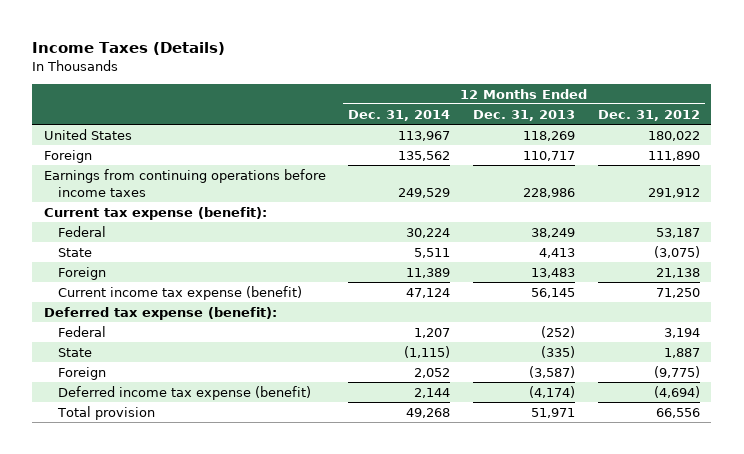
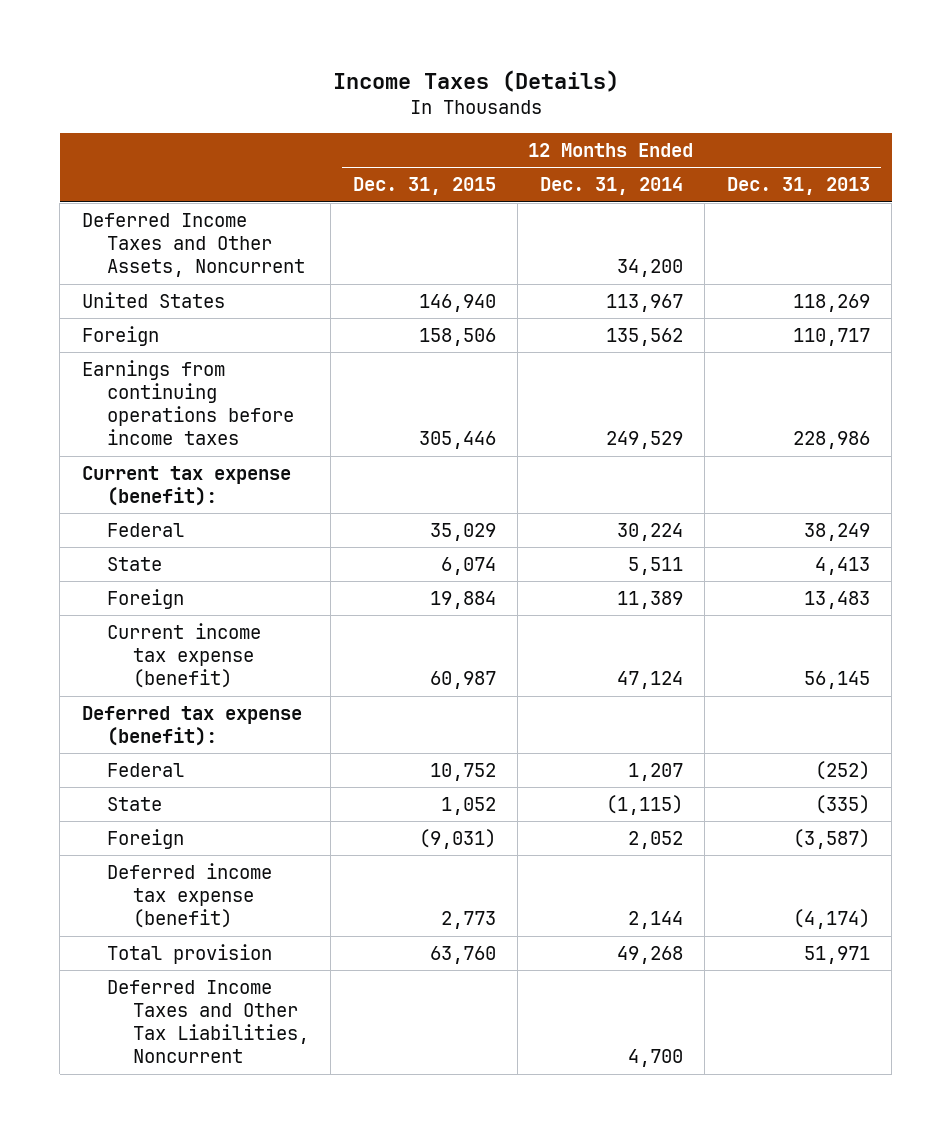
- | 12 Months Ended Dec. 31, 2014 | 12 Months Ended Dec. 31, 2013 | 12 Months Ended Dec. 31, 2012
+ | 12 Months Ended Dec. 31, 2015 | 12 Months Ended Dec. 31, 2014 | 12 Months Ended Dec. 31, 2013
+ Deferred Income Taxes and Other Assets, Noncurrent | | 34,200 |
+ Deferred Income Taxes and Other Tax Liabilities, Noncurrent | | 4,700 |

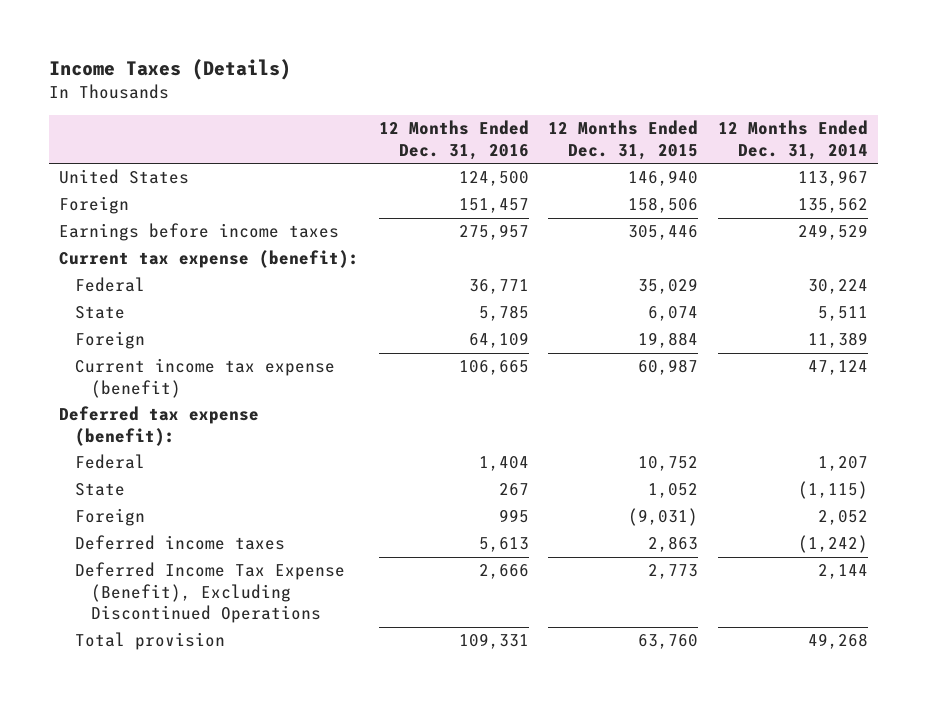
- | 12 Months Ended Dec. 31, 2015 | 12 Months Ended Dec. 31, 2014 | 12 Months Ended Dec. 31, 2013
+ | 12 Months Ended Dec. 31, 2016 | 12 Months Ended Dec. 31, 2015 | 12 Months Ended Dec. 31, 2014
- Deferred Income Taxes and Other Assets, Noncurrent | | 34,200 |
- Earnings from continuing operations before income taxes | 305,446 | 249,529 | 228,986
+ Earnings before income taxes | 275,957 | 305,446 | 249,529
- Deferred income tax expense (benefit) | 2,773 | 2,144 | (4,174)
+ Deferred income taxes | 5,613 | 2,863 | (1,242)
+ Deferred Income Tax Expense (Benefit), Excluding Discontinued Operations | 2,666 | 2,773 | 2,144
- Deferred Income Taxes and Other Tax Liabilities, Noncurrent | | 4,700 |

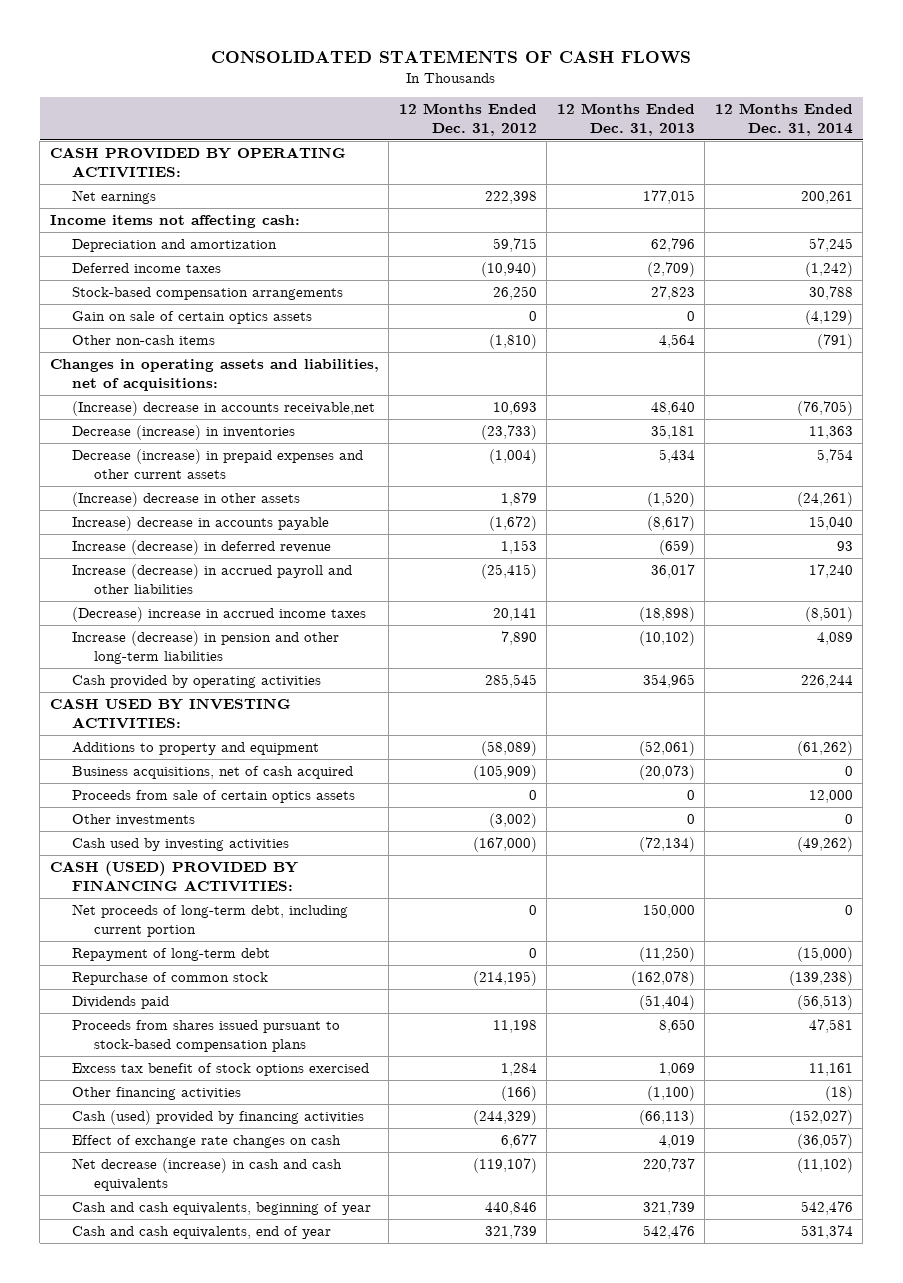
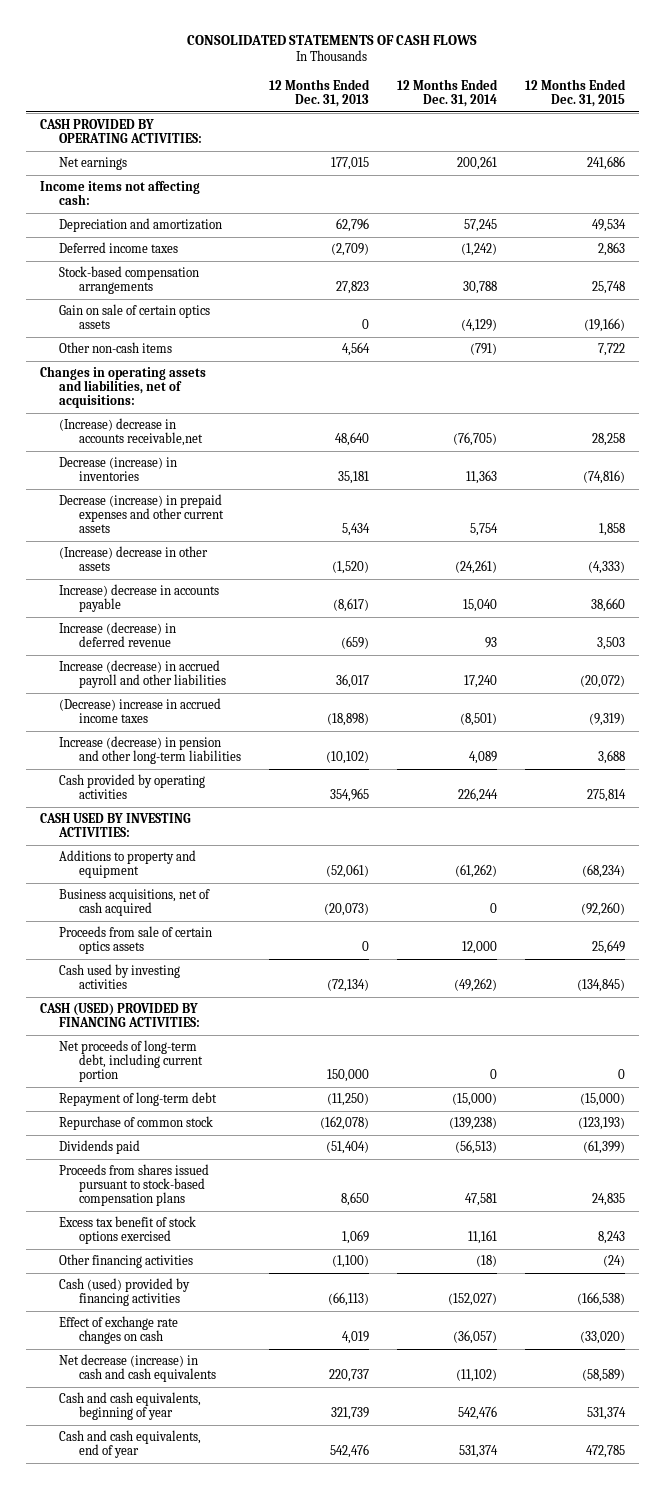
- | 12 Months Ended Dec. 31, 2012 | 12 Months Ended Dec. 31, 2013 | 12 Months Ended Dec. 31, 2014
+ | 12 Months Ended Dec. 31, 2013 | 12 Months Ended Dec. 31, 2014 | 12 Months Ended Dec. 31, 2015
- Other investments | (3,002) | 0 | 0

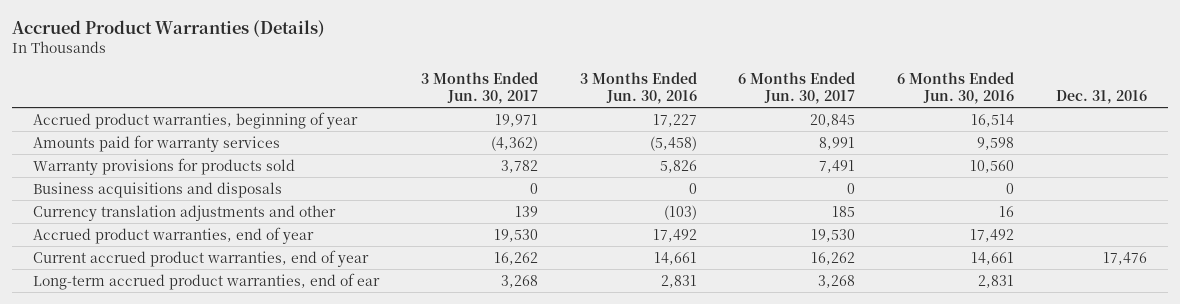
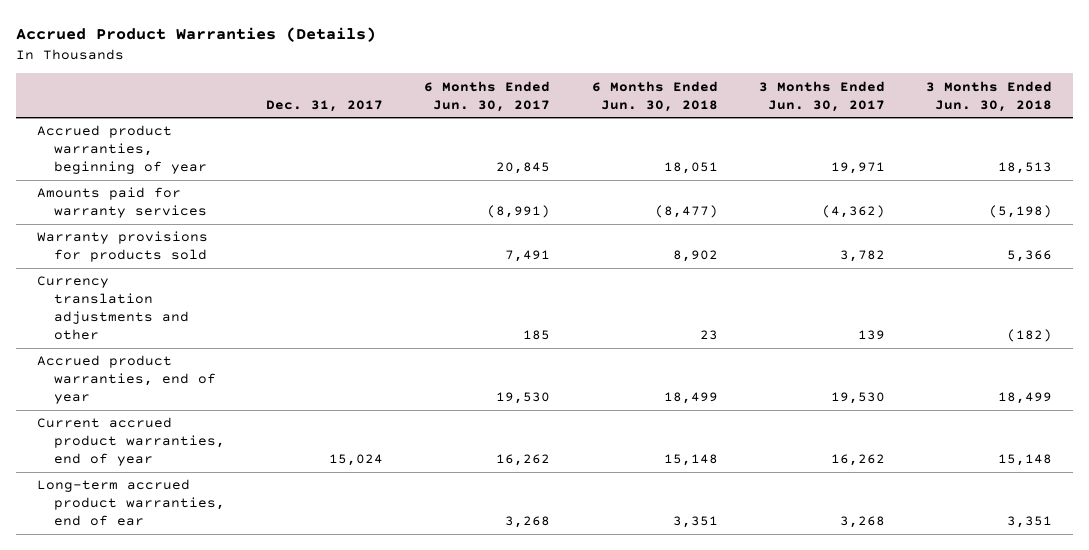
- | 3 Months Ended Jun. 30, 2017 | 3 Months Ended Jun. 30, 2016 | 6 Months Ended Jun. 30, 2017 | 6 Months Ended Jun. 30, 2016 | Dec. 31, 2016
+ | Dec. 31, 2017 | 6 Months Ended Jun. 30, 2017 | 6 Months Ended Jun. 30, 2018 | 3 Months Ended Jun. 30, 2017 | 3 Months Ended Jun. 30, 2018
- Amounts paid for warranty services | (4,362) | (5,458) | 8,991 | 9,598 |
+ Amounts paid for warranty services | | (8,991) | (8,477) | (4,362) | (5,198)
- Business acquisitions and disposals | 0 | 0 | 0 | 0 |

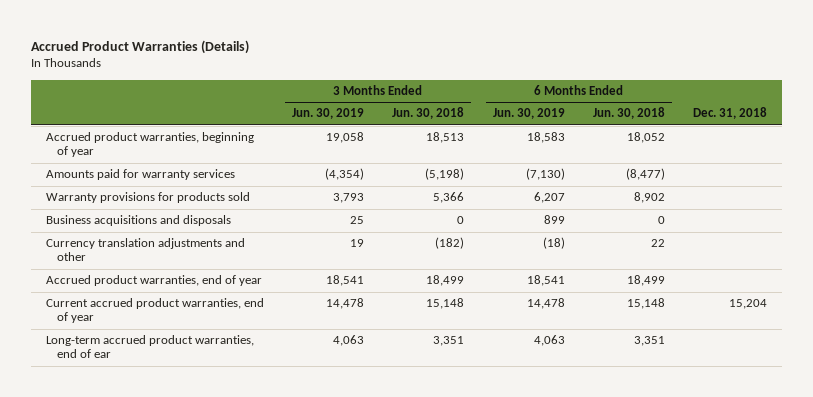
- | Dec. 31, 2017 | 6 Months Ended Jun. 30, 2017 | 6 Months Ended Jun. 30, 2018 | 3 Months Ended Jun. 30, 2017 | 3 Months Ended Jun. 30, 2018
+ | 3 Months Ended Jun. 30, 2019 | 3 Months Ended Jun. 30, 2018 | 6 Months Ended Jun. 30, 2019 | 6 Months Ended Jun. 30, 2018 | Dec. 31, 2018
- Accrued product warranties, beginning of year | | 20,845 | 18,051 | 19,971 | 18,513
+ Accrued product warranties, beginning of year | 19,058 | 18,513 | 18,583 | 18,052 |
- Currency translation adjustments and other | | 185 | 23 | 139 | (182)
+ Business acquisitions and disposals | 25 | 0 | 899 | 0 |
+ Currency translation adjustments and other | 19 | (182) | (18) | 22 |

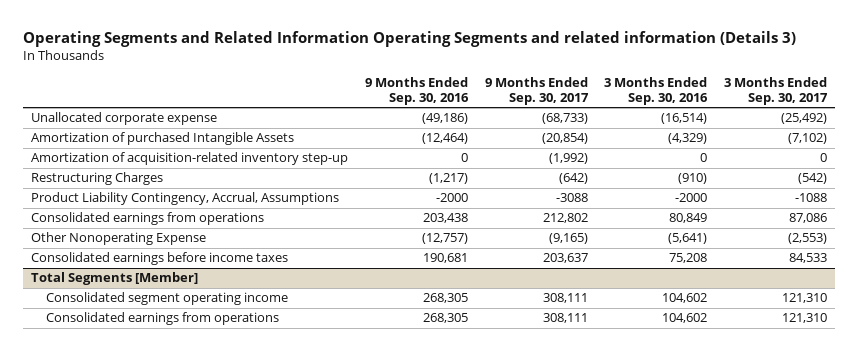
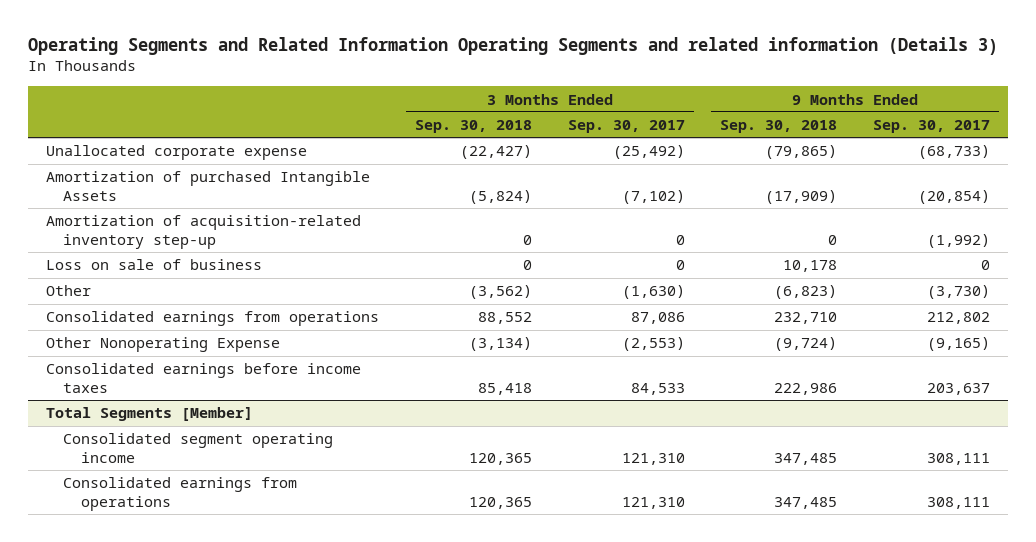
- | 9 Months Ended Sep. 30, 2016 | 9 Months Ended Sep. 30, 2017 | 3 Months Ended Sep. 30, 2016 | 3 Months Ended Sep. 30, 2017
+ | 3 Months Ended Sep. 30, 2018 | 3 Months Ended Sep. 30, 2017 | 9 Months Ended Sep. 30, 2018 | 9 Months Ended Sep. 30, 2017
- Restructuring Charges | (1,217) | (642) | (910) | (542)
- Product Liability Contingency, Accrual, Assumptions | -2000 | -3088 | -2000 | -1088
+ Loss on sale of business | 0 | 0 | 10,178 | 0
+ Other | (3,562) | (1,630) | (6,823) | (3,730)

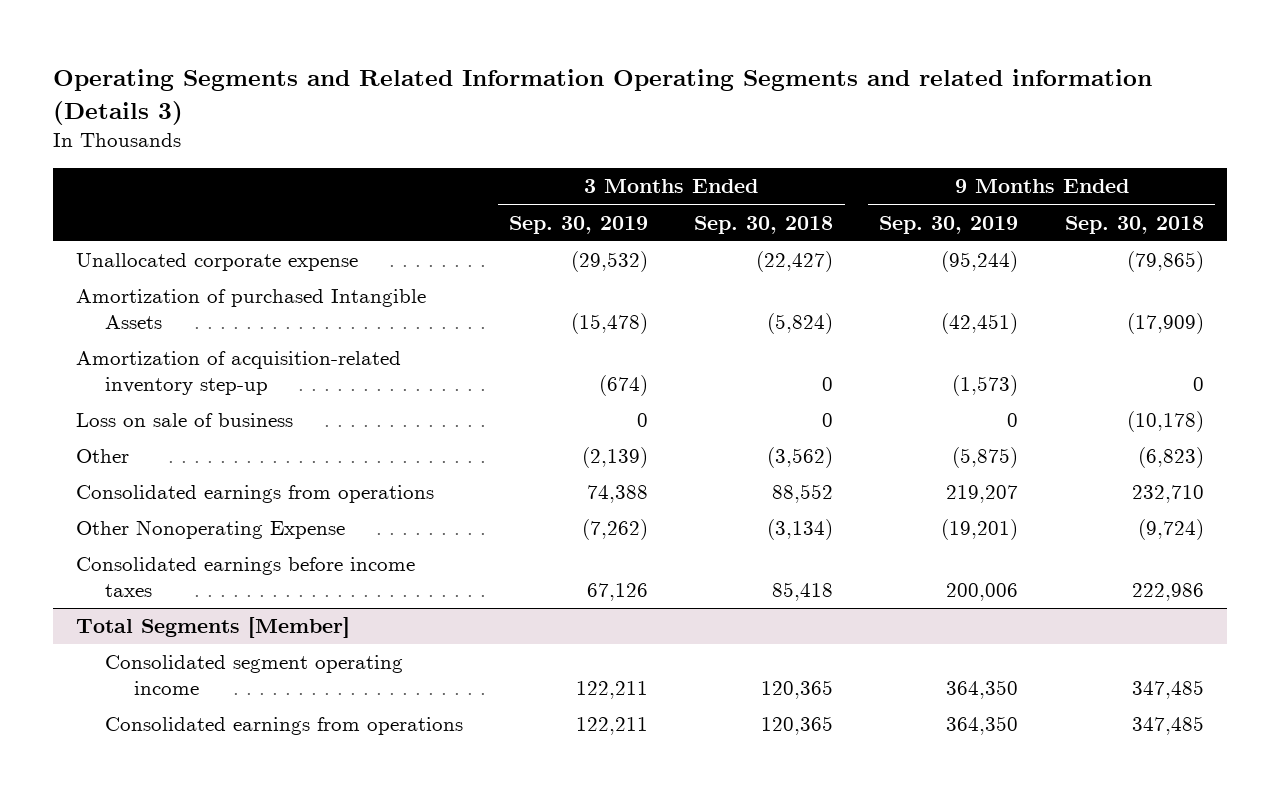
- | 3 Months Ended Sep. 30, 2018 | 3 Months Ended Sep. 30, 2017 | 9 Months Ended Sep. 30, 2018 | 9 Months Ended Sep. 30, 2017
+ | 3 Months Ended Sep. 30, 2019 | 3 Months Ended Sep. 30, 2018 | 9 Months Ended Sep. 30, 2019 | 9 Months Ended Sep. 30, 2018
- Loss on sale of business | 0 | 0 | 10,178 | 0
+ Loss on sale of business | 0 | 0 | 0 | (10,178)

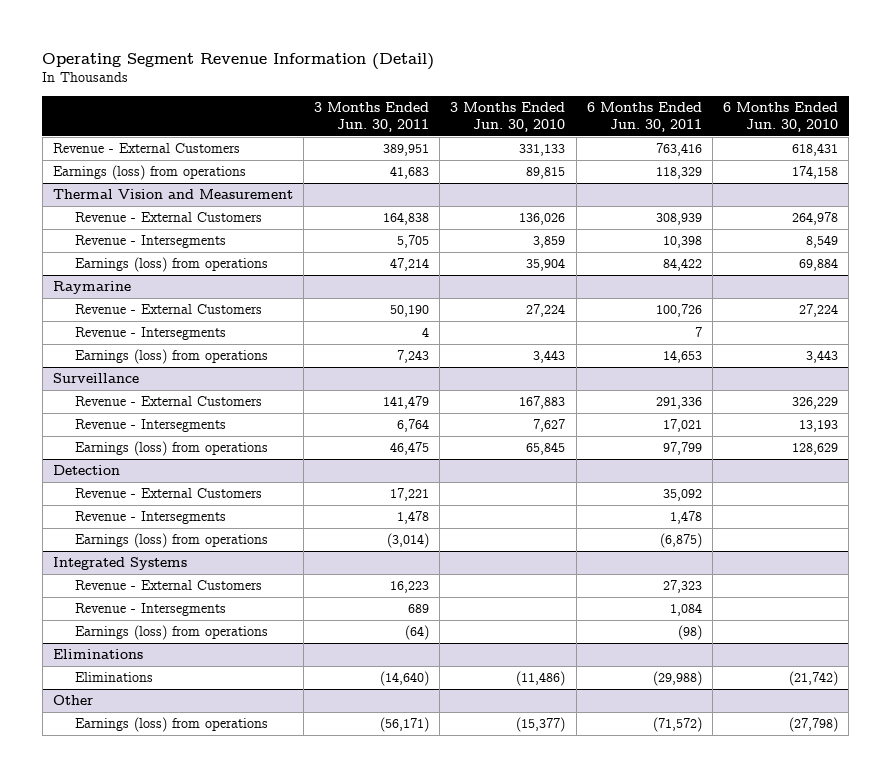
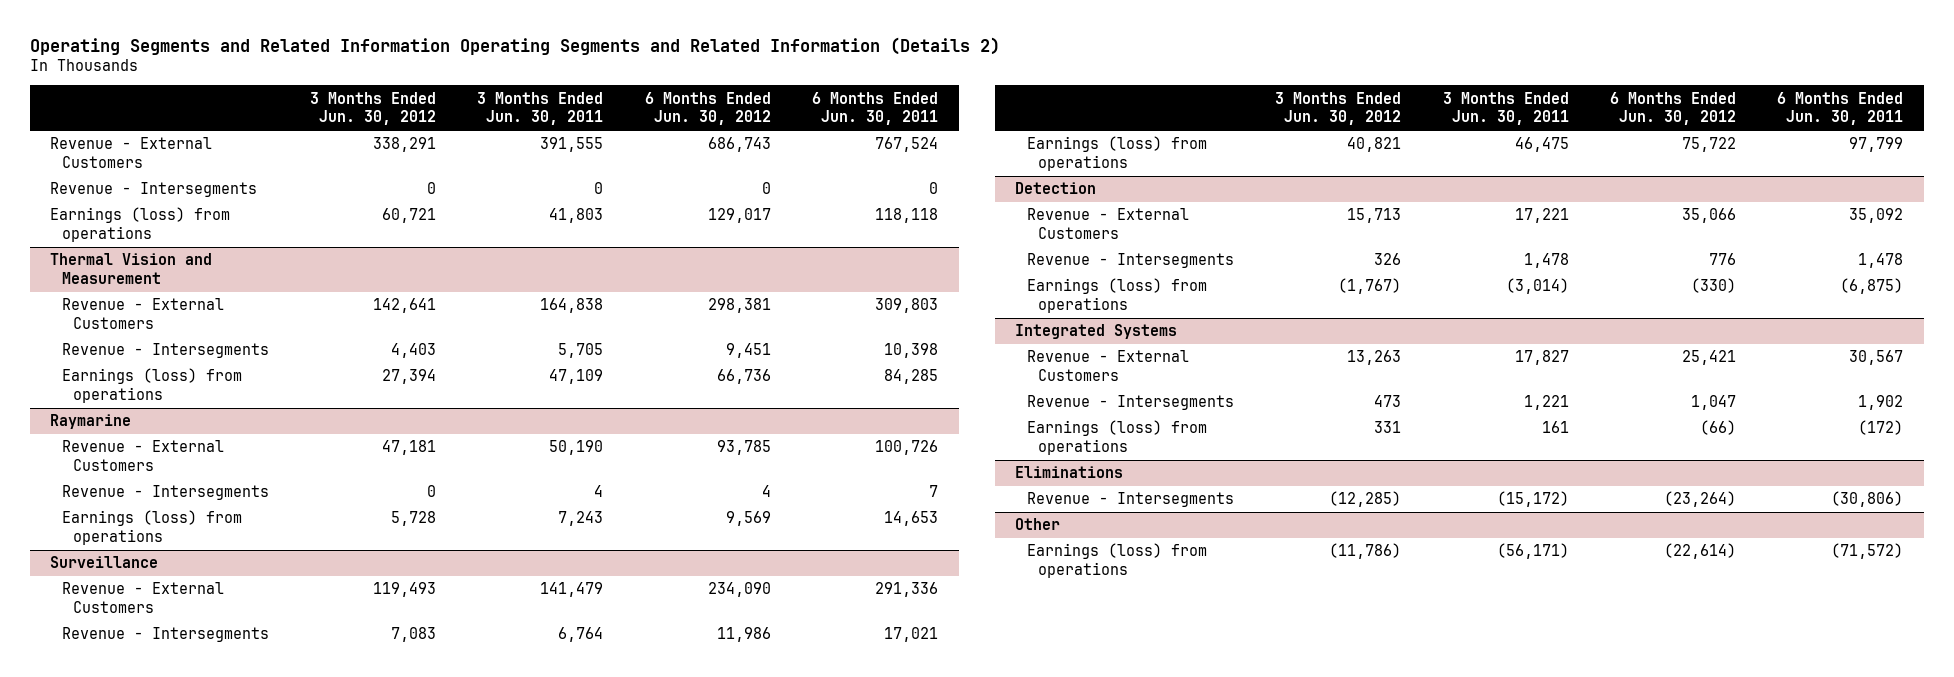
- Operating Segment Revenue Information (Detail)
+ Operating Segments and Related Information Operating Segments and Related Information (Details 2)
- | 3 Months Ended Jun. 30, 2011 | 3 Months Ended Jun. 30, 2010 | 6 Months Ended Jun. 30, 2011 | 6 Months Ended Jun. 30, 2010
+ | 3 Months Ended Jun. 30, 2012 | 3 Months Ended Jun. 30, 2011 | 6 Months Ended Jun. 30, 2012 | 6 Months Ended Jun. 30, 2011
- Revenue - External Customers | 389,951 | 331,133 | 763,416 | 618,431
- Earnings (loss) from operations | 41,683 | 89,815 | 118,329 | 174,158
+ Revenue - External Customers | 338,291 | 391,555 | 686,743 | 767,524
+ Revenue - Intersegments | 0 | 0 | 0 | 0
+ Earnings (loss) from operations | 60,721 | 41,803 | 129,017 | 118,118
@ Thermal Vision and Measurement
- Revenue - External Customers | 164,838 | 136,026 | 308,939 | 264,978
+ Revenue - External Customers | 142,641 | 164,838 | 298,381 | 309,803
- Earnings (loss) from operations | 47,214 | 35,904 | 84,422 | 69,884
+ Earnings (loss) from operations | 27,394 | 47,109 | 66,736 | 84,285
@ Integrated Systems
- Revenue - External Customers | 16,223 | | 27,323 |
- Revenue - Intersegments | 689 | | 1,084 |
- Earnings (loss) from operations | (64) | | (98) |
+ Revenue - External Customers | 13,263 | 17,827 | 25,421 | 30,567
+ Revenue - Intersegments | 473 | 1,221 | 1,047 | 1,902
+ Earnings (loss) from operations | 331 | 161 | (66) | (172)
@ Eliminations
- Eliminations | (14,640) | (11,486) | (29,988) | (21,742)
+ Revenue - Intersegments | (12,285) | (15,172) | (23,264) | (30,806)

